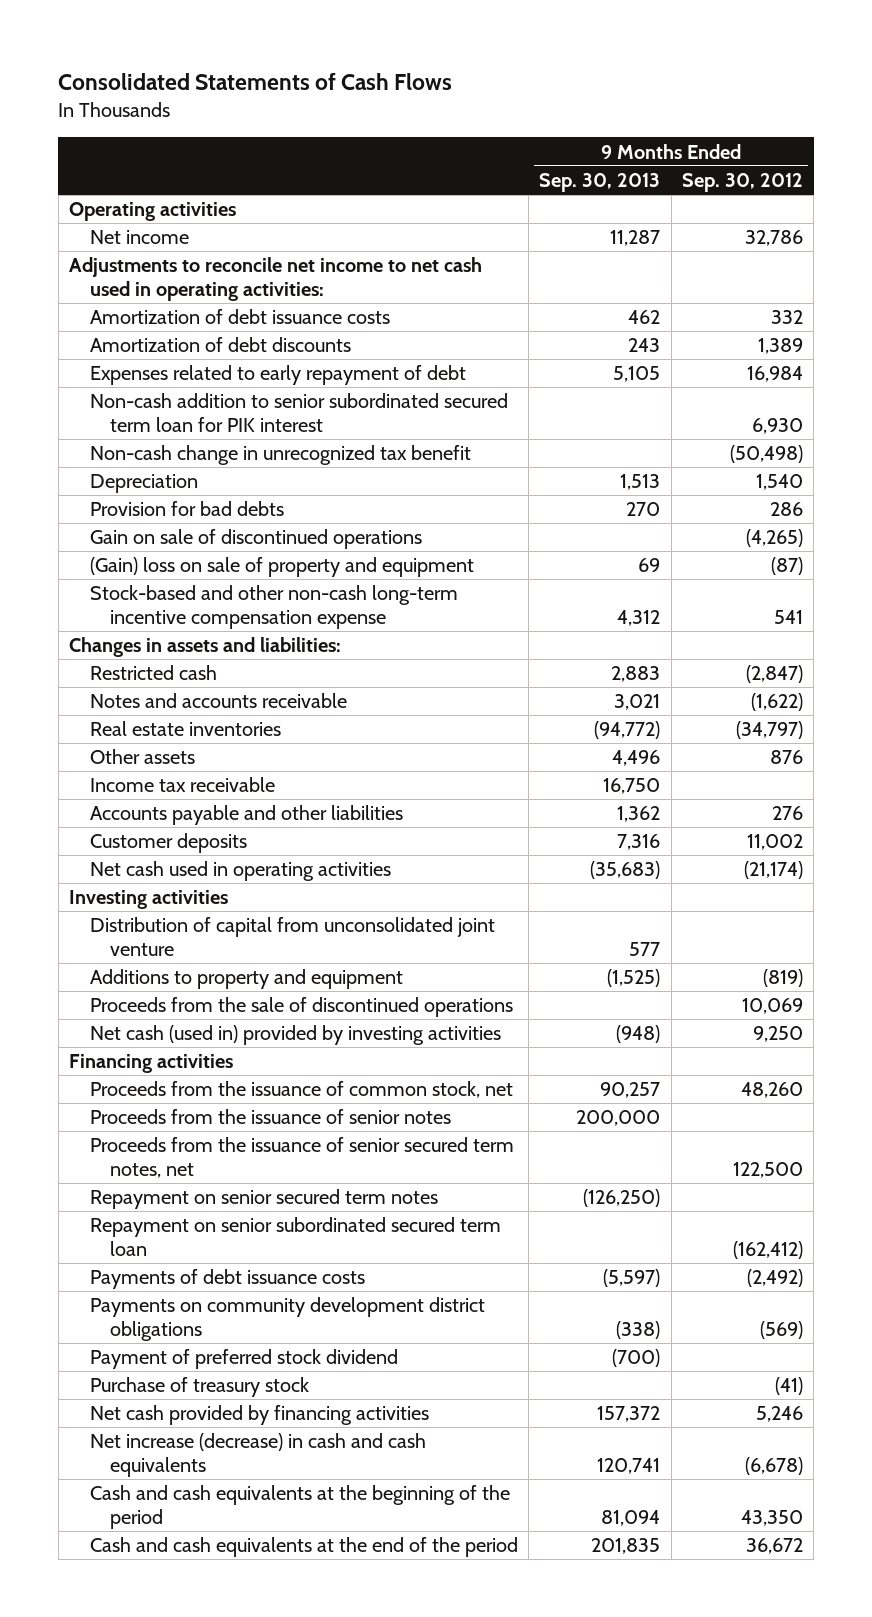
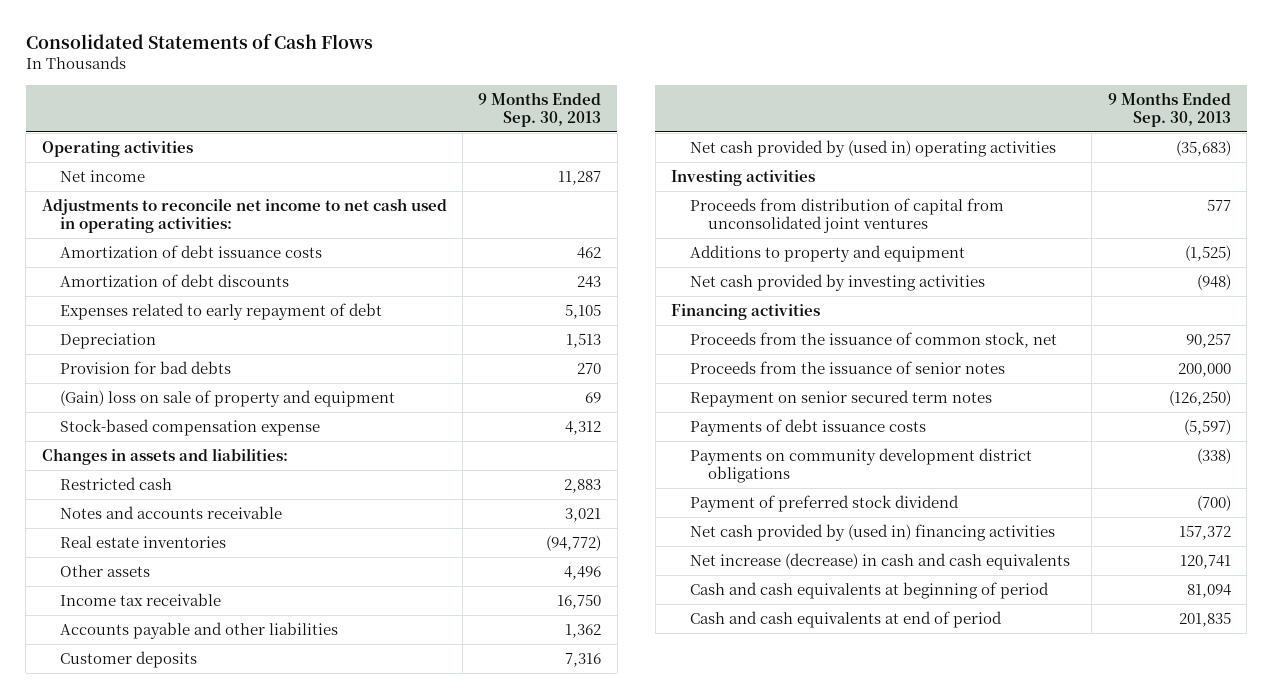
- | 9 Months Ended Sep. 30, 2013 | 9 Months Ended Sep. 30, 2012
+ | 9 Months Ended Sep. 30, 2013
- Non-cash addition to senior subordinated secured term loan for PIK interest | | 6,930
- Non-cash change in unrecognized tax benefit | | (50,498)
- Gain on sale of discontinued operations | | (4,265)
- Stock-based and other non-cash long-term incentive compensation expense | 4,312 | 541
+ Stock-based compensation expense | 4,312
- Net cash used in operating activities | (35,683) | (21,174)
+ Net cash provided by (used in) operating activities | (35,683)
- Distribution of capital from unconsolidated joint venture | 577 |
+ Proceeds from distribution of capital from unconsolidated joint ventures | 577
- Proceeds from the sale of discontinued operations | | 10,069
- Net cash (used in) provided by investing activities | (948) | 9,250
+ Net cash provided by investing activities | (948)
- Proceeds from the issuance of senior secured term notes, net | | 122,500
- Repayment on senior subordinated secured term loan | | (162,412)
- Purchase of treasury stock | | (41)
- Net cash provided by financing activities | 157,372 | 5,246
+ Net cash provided by (used in) financing activities | 157,372
- Cash and cash equivalents at the beginning of the period | 81,094 | 43,350
- Cash and cash equivalents at the end of the period | 201,835 | 36,672
+ Cash and cash equivalents at beginning of period | 81,094
+ Cash and cash equivalents at end of period | 201,835

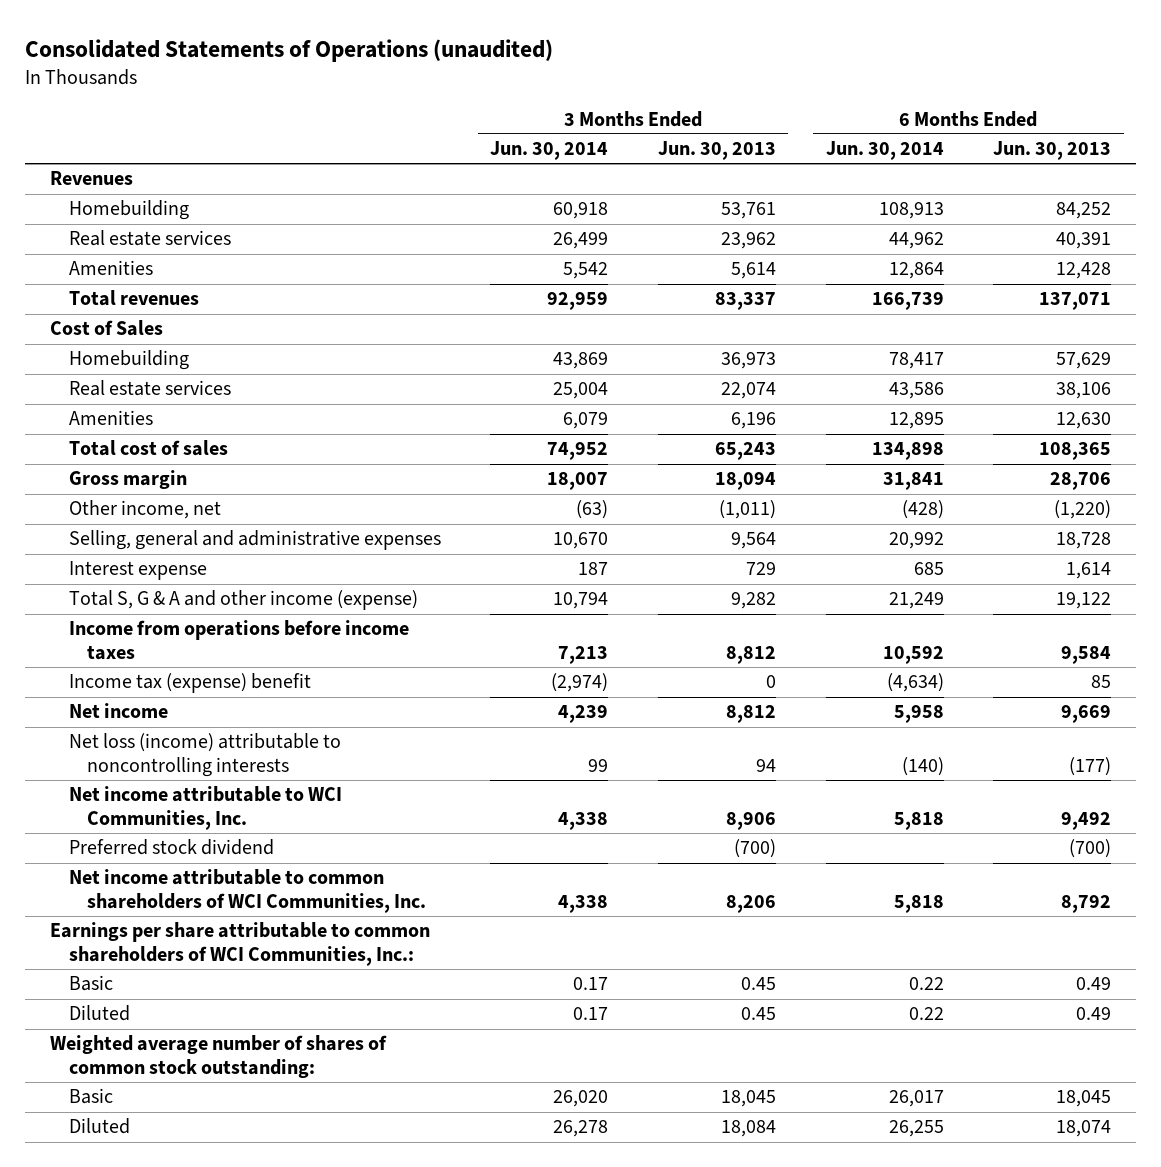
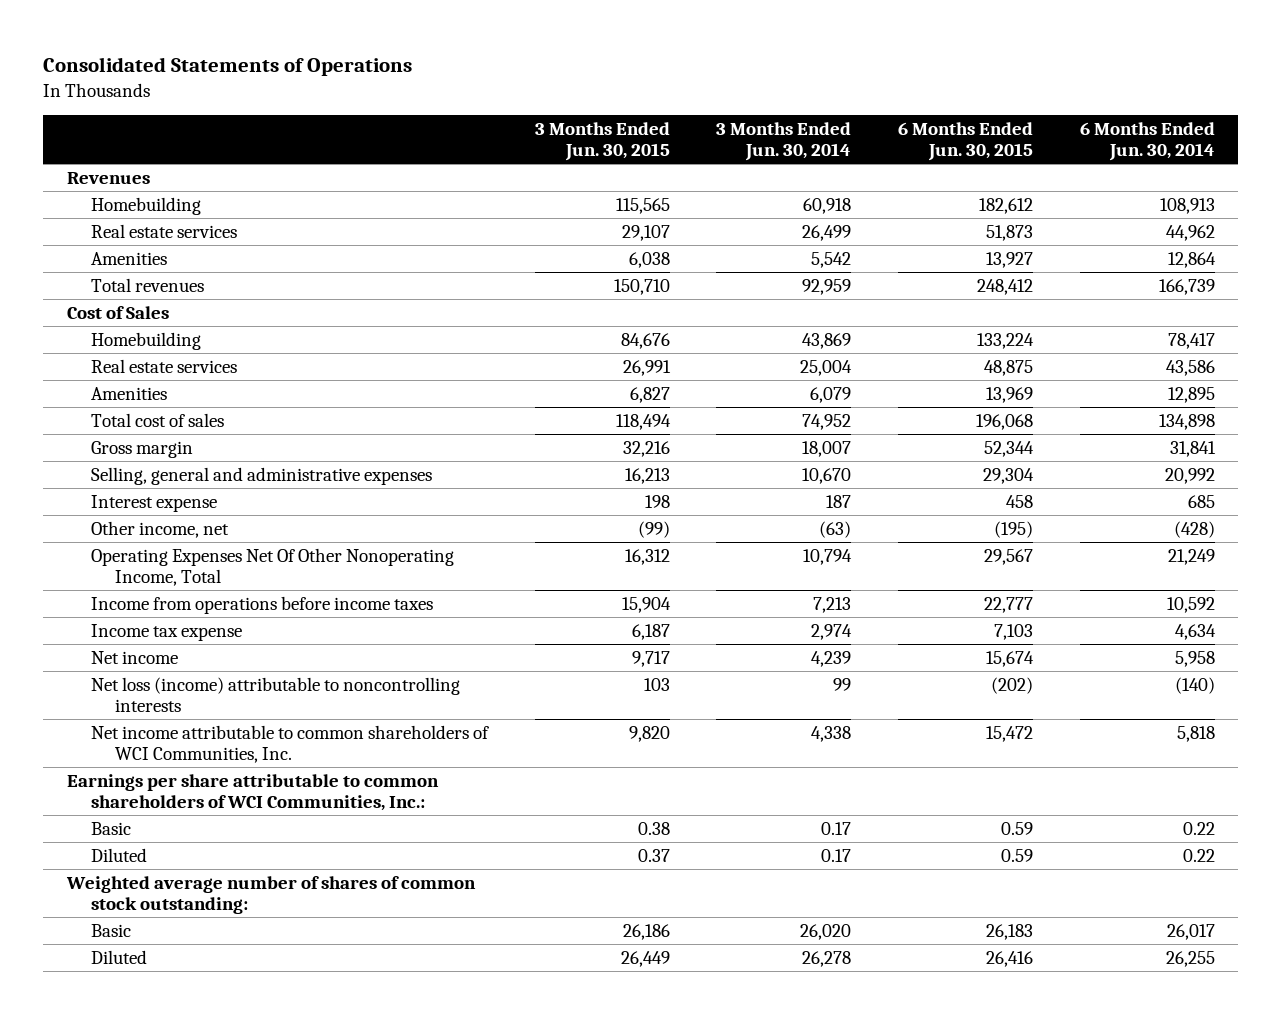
- Consolidated Statements of Operations (unaudited)
+ Consolidated Statements of Operations
- | 3 Months Ended Jun. 30, 2014 | 3 Months Ended Jun. 30, 2013 | 6 Months Ended Jun. 30, 2014 | 6 Months Ended Jun. 30, 2013
+ | 3 Months Ended Jun. 30, 2015 | 3 Months Ended Jun. 30, 2014 | 6 Months Ended Jun. 30, 2015 | 6 Months Ended Jun. 30, 2014
- Total S, G & A and other income (expense) | 10,794 | 9,282 | 21,249 | 19,122
moved down: Other income, net | (99) | (63) | (195) | (428)
+ Operating Expenses Net Of Other Nonoperating Income, Total | 16,312 | 10,794 | 29,567 | 21,249
- Income tax (expense) benefit | (2,974) | 0 | (4,634) | 85
+ Income tax expense | 6,187 | 2,974 | 7,103 | 4,634
- Net income attributable to WCI Communities, Inc. | 4,338 | 8,906 | 5,818 | 9,492
- Preferred stock dividend | | (700) | | (700)

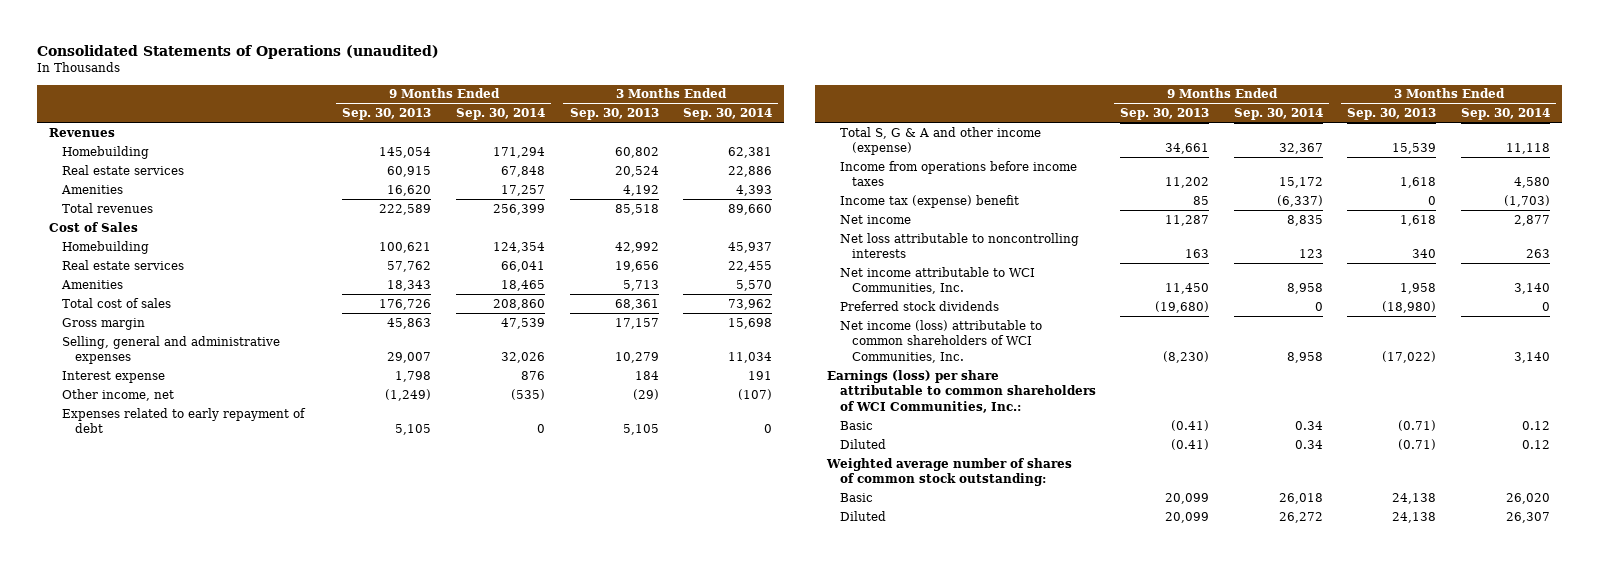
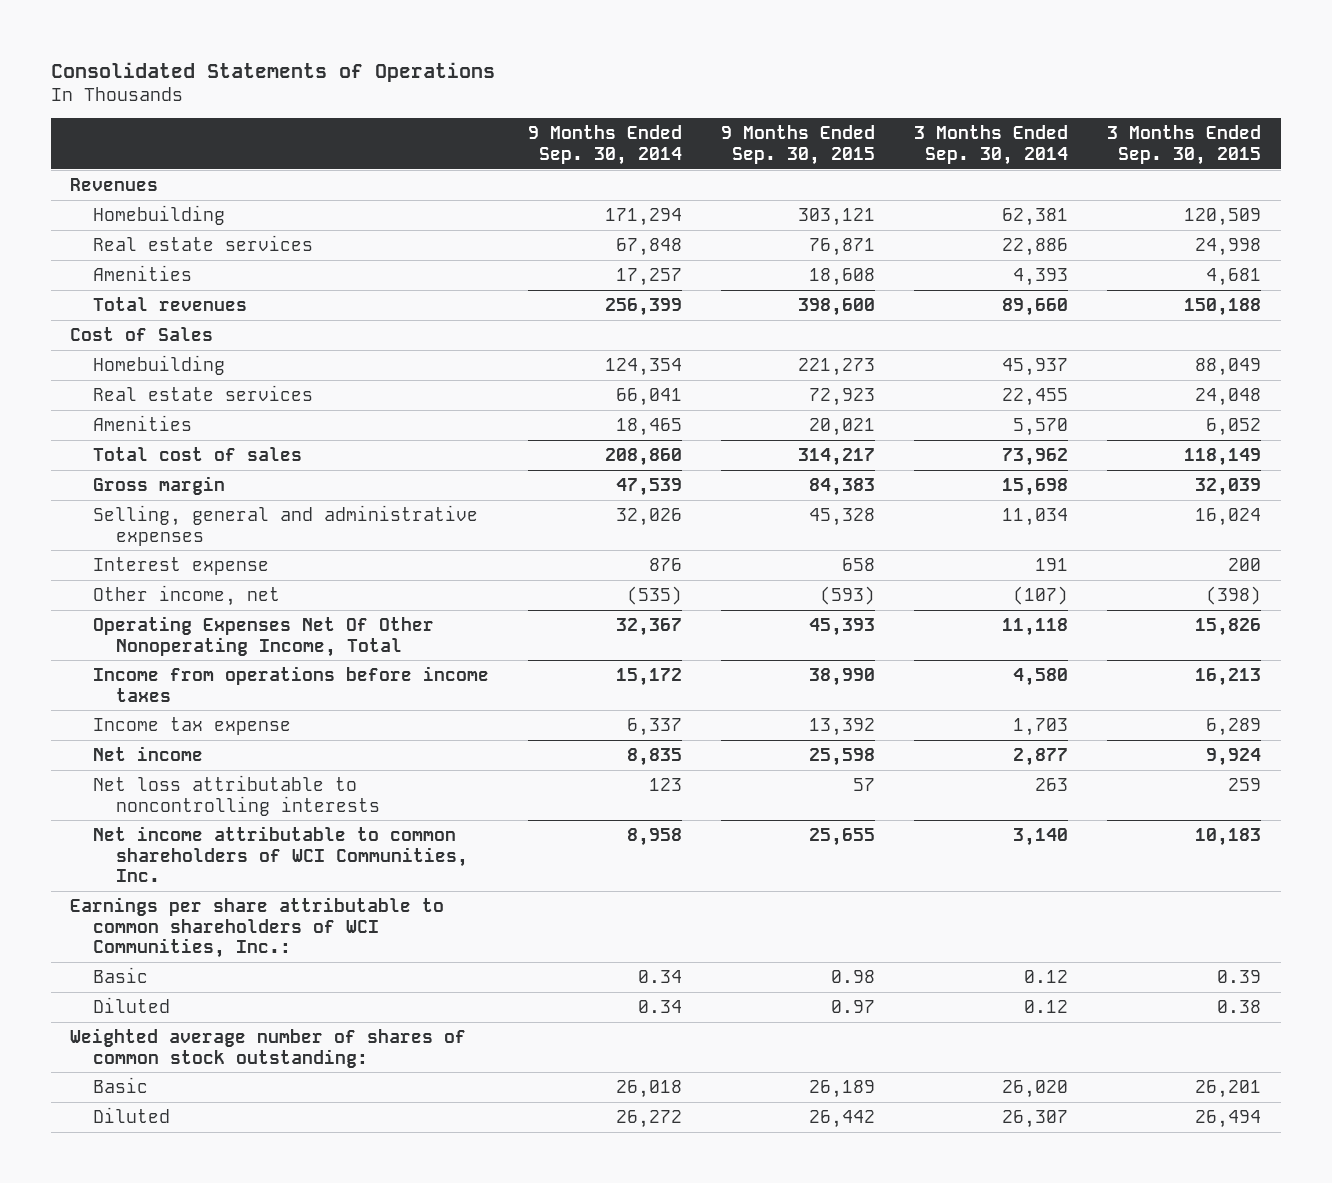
- Consolidated Statements of Operations (unaudited)
+ Consolidated Statements of Operations
- | 9 Months Ended Sep. 30, 2013 | 9 Months Ended Sep. 30, 2014 | 3 Months Ended Sep. 30, 2013 | 3 Months Ended Sep. 30, 2014
+ | 9 Months Ended Sep. 30, 2014 | 9 Months Ended Sep. 30, 2015 | 3 Months Ended Sep. 30, 2014 | 3 Months Ended Sep. 30, 2015
- Expenses related to early repayment of debt | 5,105 | 0 | 5,105 | 0
- Total S, G & A and other income (expense) | 34,661 | 32,367 | 15,539 | 11,118
+ Operating Expenses Net Of Other Nonoperating Income, Total | 32,367 | 45,393 | 11,118 | 15,826
- Income tax (expense) benefit | 85 | (6,337) | 0 | (1,703)
+ Income tax expense | 6,337 | 13,392 | 1,703 | 6,289
- Net income attributable to WCI Communities, Inc. | 11,450 | 8,958 | 1,958 | 3,140
- Preferred stock dividends | (19,680) | 0 | (18,980) | 0
- Net income (loss) attributable to common shareholders of WCI Communities, Inc. | (8,230) | 8,958 | (17,022) | 3,140
- Earnings (loss) per share attributable to common shareholders of WCI Communities, Inc.:
+ Net income attributable to common shareholders of WCI Communities, Inc. | 8,958 | 25,655 | 3,140 | 10,183
+ Earnings per share attributable to common shareholders of WCI Communities, Inc.:

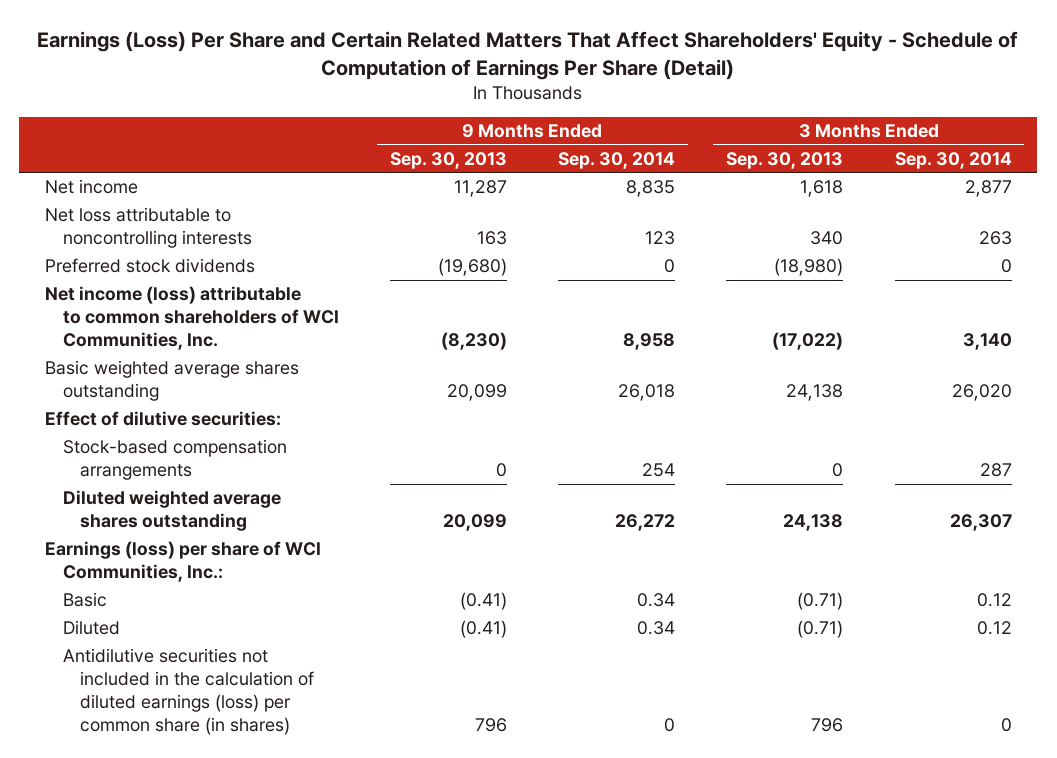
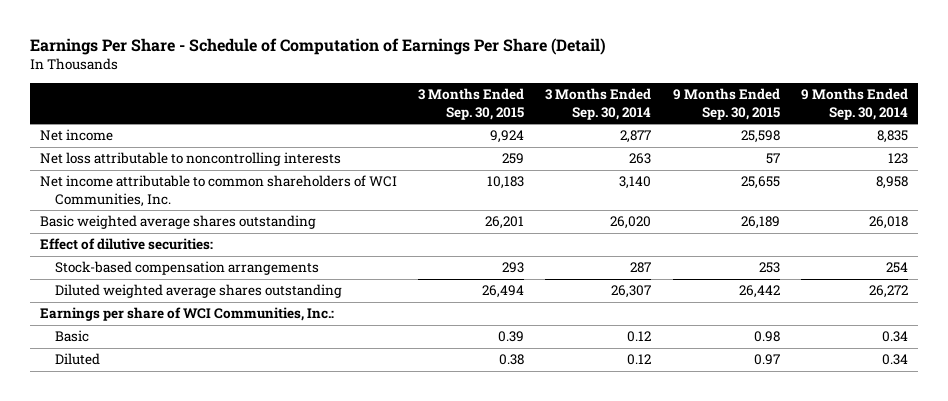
- Earnings (Loss) Per Share and Certain Related Matters That Affect Shareholders' Equity - Schedule of Computation of Earnings Per Share (Detail)
+ Earnings Per Share - Schedule of Computation of Earnings Per Share (Detail)
- | 9 Months Ended Sep. 30, 2013 | 9 Months Ended Sep. 30, 2014 | 3 Months Ended Sep. 30, 2013 | 3 Months Ended Sep. 30, 2014
+ | 3 Months Ended Sep. 30, 2015 | 3 Months Ended Sep. 30, 2014 | 9 Months Ended Sep. 30, 2015 | 9 Months Ended Sep. 30, 2014
- Preferred stock dividends | (19,680) | 0 | (18,980) | 0
- Net income (loss) attributable to common shareholders of WCI Communities, Inc. | (8,230) | 8,958 | (17,022) | 3,140
+ Net income attributable to common shareholders of WCI Communities, Inc. | 10,183 | 3,140 | 25,655 | 8,958
- Earnings (loss) per share of WCI Communities, Inc.:
+ Earnings per share of WCI Communities, Inc.:
- Antidilutive securities not included in the calculation of diluted earnings (loss) per common share (in shares) | 796 | 0 | 796 | 0

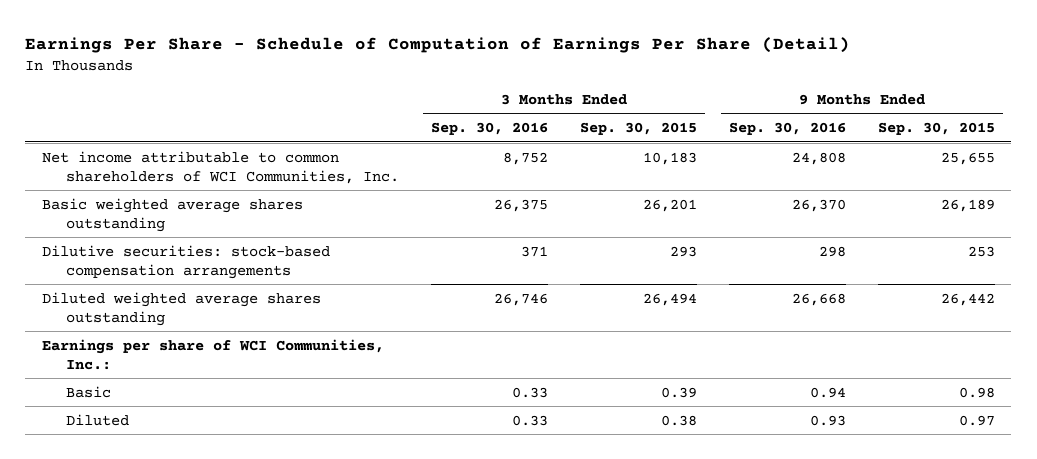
- | 3 Months Ended Sep. 30, 2015 | 3 Months Ended Sep. 30, 2014 | 9 Months Ended Sep. 30, 2015 | 9 Months Ended Sep. 30, 2014
+ | 3 Months Ended Sep. 30, 2016 | 3 Months Ended Sep. 30, 2015 | 9 Months Ended Sep. 30, 2016 | 9 Months Ended Sep. 30, 2015
- Net income | 9,924 | 2,877 | 25,598 | 8,835
- Net loss attributable to noncontrolling interests | 259 | 263 | 57 | 123
- Effect of dilutive securities:
- Stock-based compensation arrangements | 293 | 287 | 253 | 254
+ Dilutive securities: stock-based compensation arrangements | 371 | 293 | 298 | 253

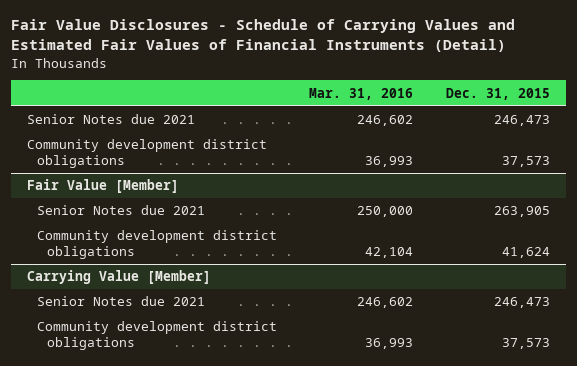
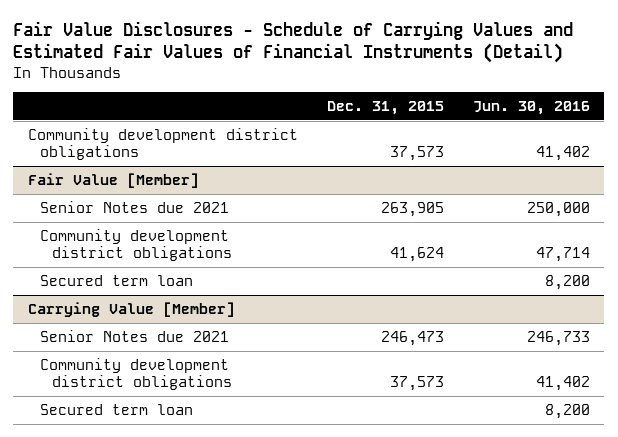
- | Mar. 31, 2016 | Dec. 31, 2015
+ | Dec. 31, 2015 | Jun. 30, 2016
- Senior Notes due 2021 | 246,602 | 246,473
@ Fair Value [Member]
+ Secured term loan | | 8,200
@ Carrying Value [Member]
+ Secured term loan | | 8,200

